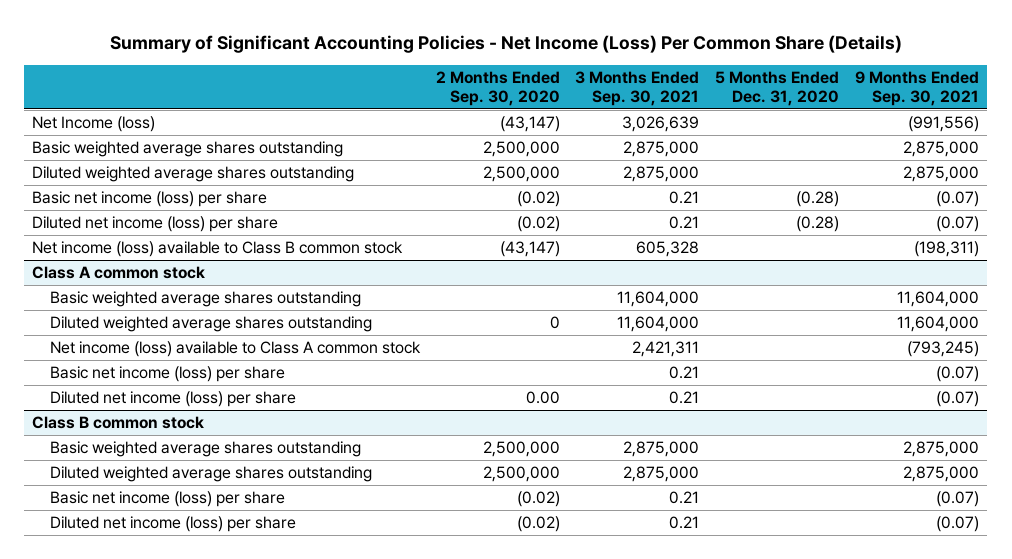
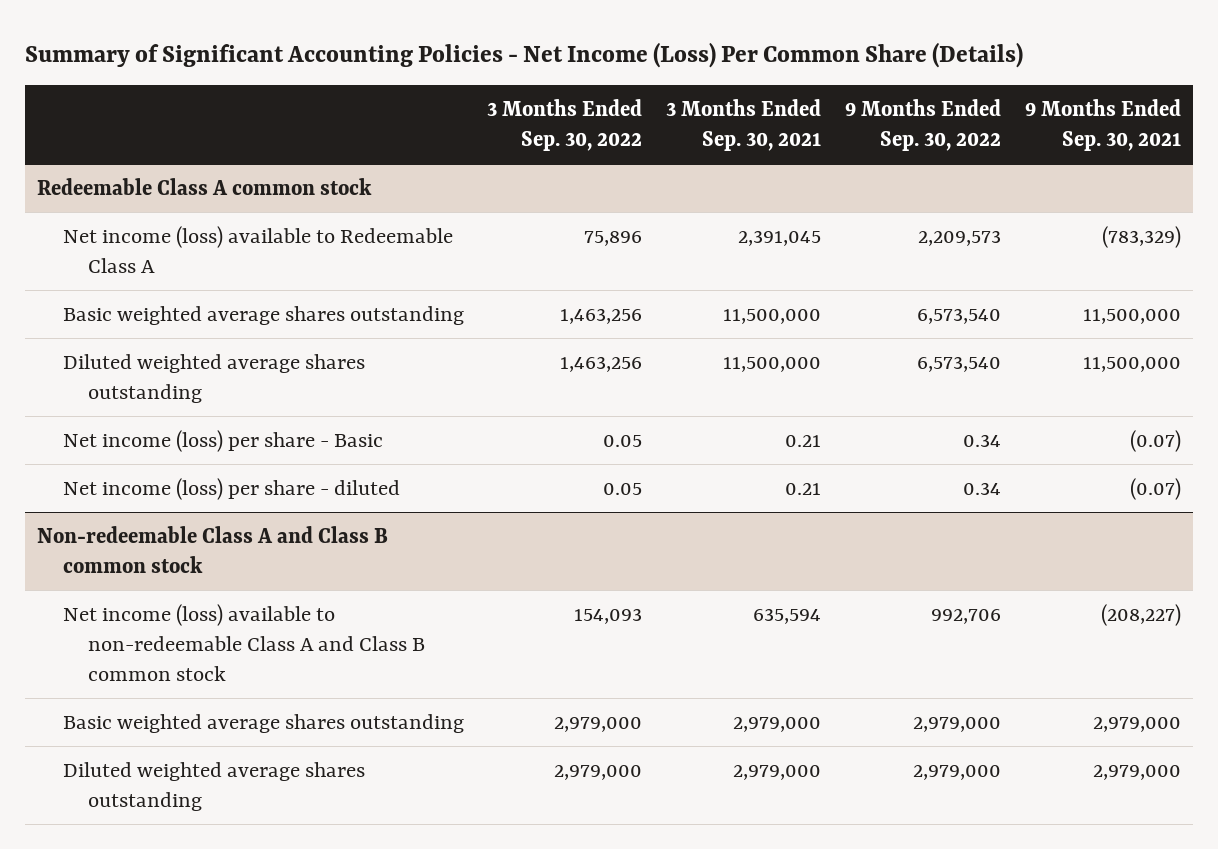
- | 2 Months Ended Sep. 30, 2020 | 3 Months Ended Sep. 30, 2021 | 5 Months Ended Dec. 31, 2020 | 9 Months Ended Sep. 30, 2021
+ | 3 Months Ended Sep. 30, 2022 | 3 Months Ended Sep. 30, 2021 | 9 Months Ended Sep. 30, 2022 | 9 Months Ended Sep. 30, 2021
- Net Income (loss) | (43,147) | 3,026,639 | | (991,556)
- Basic weighted average shares outstanding | 2,500,000 | 2,875,000 | | 2,875,000
- Diluted weighted average shares outstanding | 2,500,000 | 2,875,000 | | 2,875,000
- Basic net income (loss) per share | (0.02) | 0.21 | (0.28) | (0.07)
- Diluted net income (loss) per share | (0.02) | 0.21 | (0.28) | (0.07)
- Net income (loss) available to Class B common stock | (43,147) | 605,328 | | (198,311)
- Class A common stock
- Basic weighted average shares outstanding | | 11,604,000 | | 11,604,000
- Diluted weighted average shares outstanding | 0 | 11,604,000 | | 11,604,000
- Net income (loss) available to Class A common stock | | 2,421,311 | | (793,245)
- Basic net income (loss) per share | | 0.21 | | (0.07)
- Diluted net income (loss) per share | 0.00 | 0.21 | | (0.07)
- Class B common stock
- Basic weighted average shares outstanding | 2,500,000 | 2,875,000 | | 2,875,000
- Diluted weighted average shares outstanding | 2,500,000 | 2,875,000 | | 2,875,000
- Basic net income (loss) per share | (0.02) | 0.21 | | (0.07)
- Diluted net income (loss) per share | (0.02) | 0.21 | | (0.07)
+ Redeemable Class A common stock
+ Net income (loss) available to Redeemable Class A | 75,896 | 2,391,045 | 2,209,573 | (783,329)
+ Basic weighted average shares outstanding | 1,463,256 | 11,500,000 | 6,573,540 | 11,500,000
+ Diluted weighted average shares outstanding | 1,463,256 | 11,500,000 | 6,573,540 | 11,500,000
+ Net income (loss) per share - Basic | 0.05 | 0.21 | 0.34 | (0.07)
+ Net income (loss) per share - diluted | 0.05 | 0.21 | 0.34 | (0.07)
+ Non-redeemable Class A and Class B common stock
+ Net income (loss) available to non-redeemable Class A and Class B common stock | 154,093 | 635,594 | 992,706 | (208,227)
+ Basic weighted average shares outstanding | 2,979,000 | 2,979,000 | 2,979,000 | 2,979,000
+ Diluted weighted average shares outstanding | 2,979,000 | 2,979,000 | 2,979,000 | 2,979,000

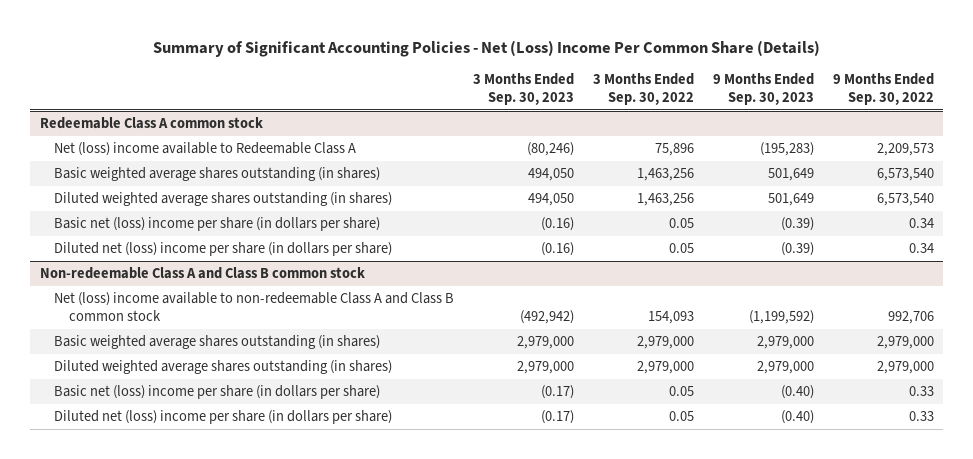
- Summary of Significant Accounting Policies - Net Income (Loss) Per Common Share (Details)
+ Summary of Significant Accounting Policies - Net (Loss) Income Per Common Share (Details)
- | 3 Months Ended Sep. 30, 2022 | 3 Months Ended Sep. 30, 2021 | 9 Months Ended Sep. 30, 2022 | 9 Months Ended Sep. 30, 2021
+ | 3 Months Ended Sep. 30, 2023 | 3 Months Ended Sep. 30, 2022 | 9 Months Ended Sep. 30, 2023 | 9 Months Ended Sep. 30, 2022
@ Redeemable Class A common stock
- Net income (loss) available to Redeemable Class A | 75,896 | 2,391,045 | 2,209,573 | (783,329)
- Basic weighted average shares outstanding | 1,463,256 | 11,500,000 | 6,573,540 | 11,500,000
- Diluted weighted average shares outstanding | 1,463,256 | 11,500,000 | 6,573,540 | 11,500,000
- Net income (loss) per share - Basic | 0.05 | 0.21 | 0.34 | (0.07)
- Net income (loss) per share - diluted | 0.05 | 0.21 | 0.34 | (0.07)
+ Net (loss) income available to Redeemable Class A | (80,246) | 75,896 | (195,283) | 2,209,573
+ Basic weighted average shares outstanding (in shares) | 494,050 | 1,463,256 | 501,649 | 6,573,540
+ Diluted weighted average shares outstanding (in shares) | 494,050 | 1,463,256 | 501,649 | 6,573,540
+ Basic net (loss) income per share (in dollars per share) | (0.16) | 0.05 | (0.39) | 0.34
+ Diluted net (loss) income per share (in dollars per share) | (0.16) | 0.05 | (0.39) | 0.34
@ Non-redeemable Class A and Class B common stock
- Net income (loss) available to non-redeemable Class A and Class B common stock | 154,093 | 635,594 | 992,706 | (208,227)
- Basic weighted average shares outstanding | 2,979,000 | 2,979,000 | 2,979,000 | 2,979,000
- Diluted weighted average shares outstanding | 2,979,000 | 2,979,000 | 2,979,000 | 2,979,000
+ Net (loss) income available to non-redeemable Class A and Class B common stock | (492,942) | 154,093 | (1,199,592) | 992,706
+ Basic weighted average shares outstanding (in shares) | 2,979,000 | 2,979,000 | 2,979,000 | 2,979,000
+ Diluted weighted average shares outstanding (in shares) | 2,979,000 | 2,979,000 | 2,979,000 | 2,979,000
+ Basic net (loss) income per share (in dollars per share) | (0.17) | 0.05 | (0.40) | 0.33
+ Diluted net (loss) income per share (in dollars per share) | (0.17) | 0.05 | (0.40) | 0.33

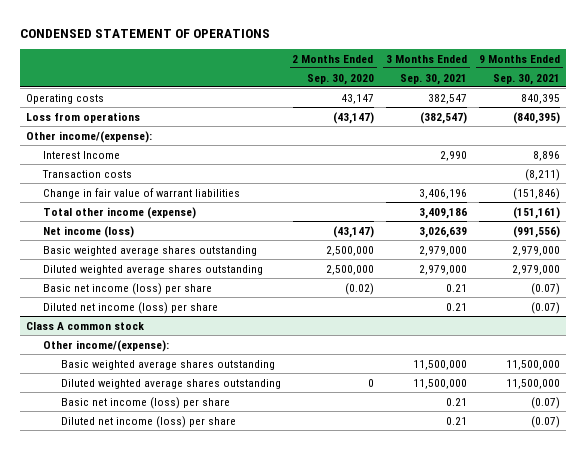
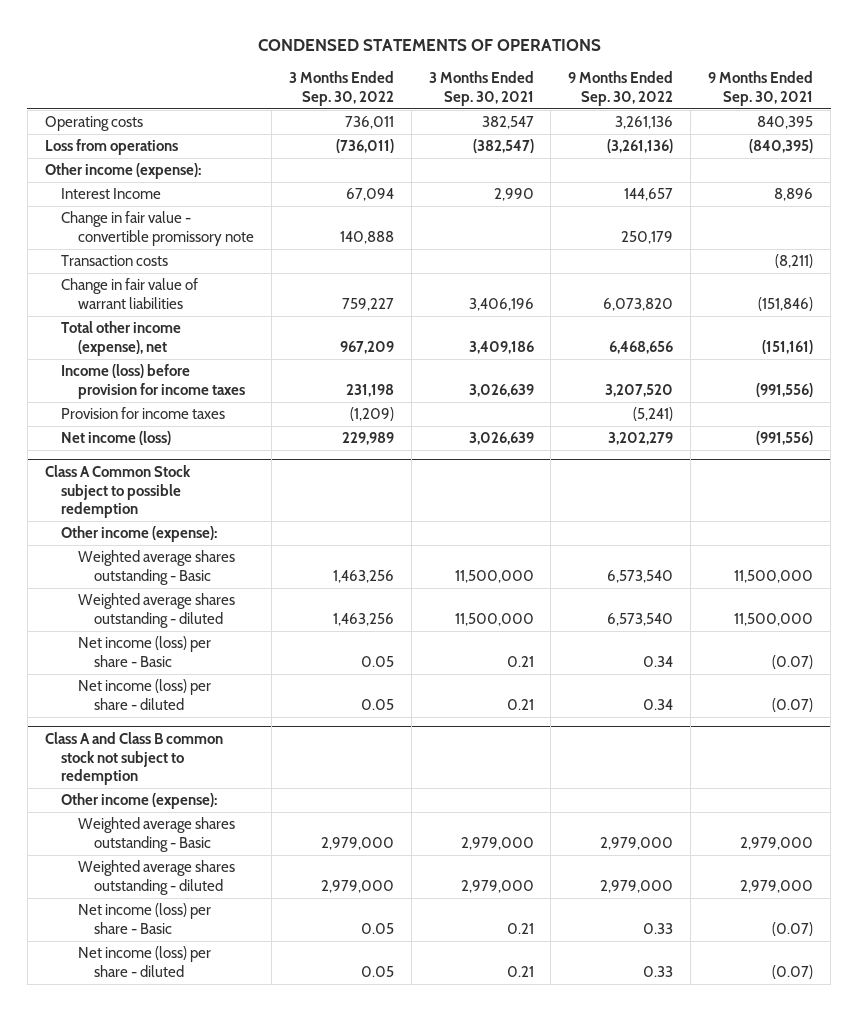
- CONDENSED STATEMENT OF OPERATIONS
+ CONDENSED STATEMENTS OF OPERATIONS
- | 2 Months Ended Sep. 30, 2020 | 3 Months Ended Sep. 30, 2021 | 9 Months Ended Sep. 30, 2021
+ | 3 Months Ended Sep. 30, 2022 | 3 Months Ended Sep. 30, 2021 | 9 Months Ended Sep. 30, 2022 | 9 Months Ended Sep. 30, 2021
- Other income/(expense):
+ Other income (expense):
+ Change in fair value - convertible promissory note | 140,888 | | 250,179 |
- Total other income (expense) | | 3,409,186 | (151,161)
+ Total other income (expense), net | 967,209 | 3,409,186 | 6,468,656 | (151,161)
+ Income (loss) before provision for income taxes | 231,198 | 3,026,639 | 3,207,520 | (991,556)
+ Provision for income taxes | (1,209) | | (5,241) |
- Basic weighted average shares outstanding | 2,500,000 | 2,979,000 | 2,979,000
- Diluted weighted average shares outstanding | 2,500,000 | 2,979,000 | 2,979,000
- Basic net income (loss) per share | (0.02) | 0.21 | (0.07)
- Diluted net income (loss) per share | | 0.21 | (0.07)
- Class A common stock
- Other income/(expense):
- Basic weighted average shares outstanding | | 11,500,000 | 11,500,000
- Diluted weighted average shares outstanding | 0 | 11,500,000 | 11,500,000
- Basic net income (loss) per share | | 0.21 | (0.07)
- Diluted net income (loss) per share | | 0.21 | (0.07)
+ Class A Common Stock subject to possible redemption
+ Other income (expense):
+ Weighted average shares outstanding - Basic | 1,463,256 | 11,500,000 | 6,573,540 | 11,500,000
+ Weighted average shares outstanding - diluted | 1,463,256 | 11,500,000 | 6,573,540 | 11,500,000
+ Net income (loss) per share - Basic | 0.05 | 0.21 | 0.34 | (0.07)
+ Net income (loss) per share - diluted | 0.05 | 0.21 | 0.34 | (0.07)
+ Class A and Class B common stock not subject to redemption
+ Other income (expense):
+ Weighted average shares outstanding - Basic | 2,979,000 | 2,979,000 | 2,979,000 | 2,979,000
+ Weighted average shares outstanding - diluted | 2,979,000 | 2,979,000 | 2,979,000 | 2,979,000
+ Net income (loss) per share - Basic | 0.05 | 0.21 | 0.33 | (0.07)
+ Net income (loss) per share - diluted | 0.05 | 0.21 | 0.33 | (0.07)

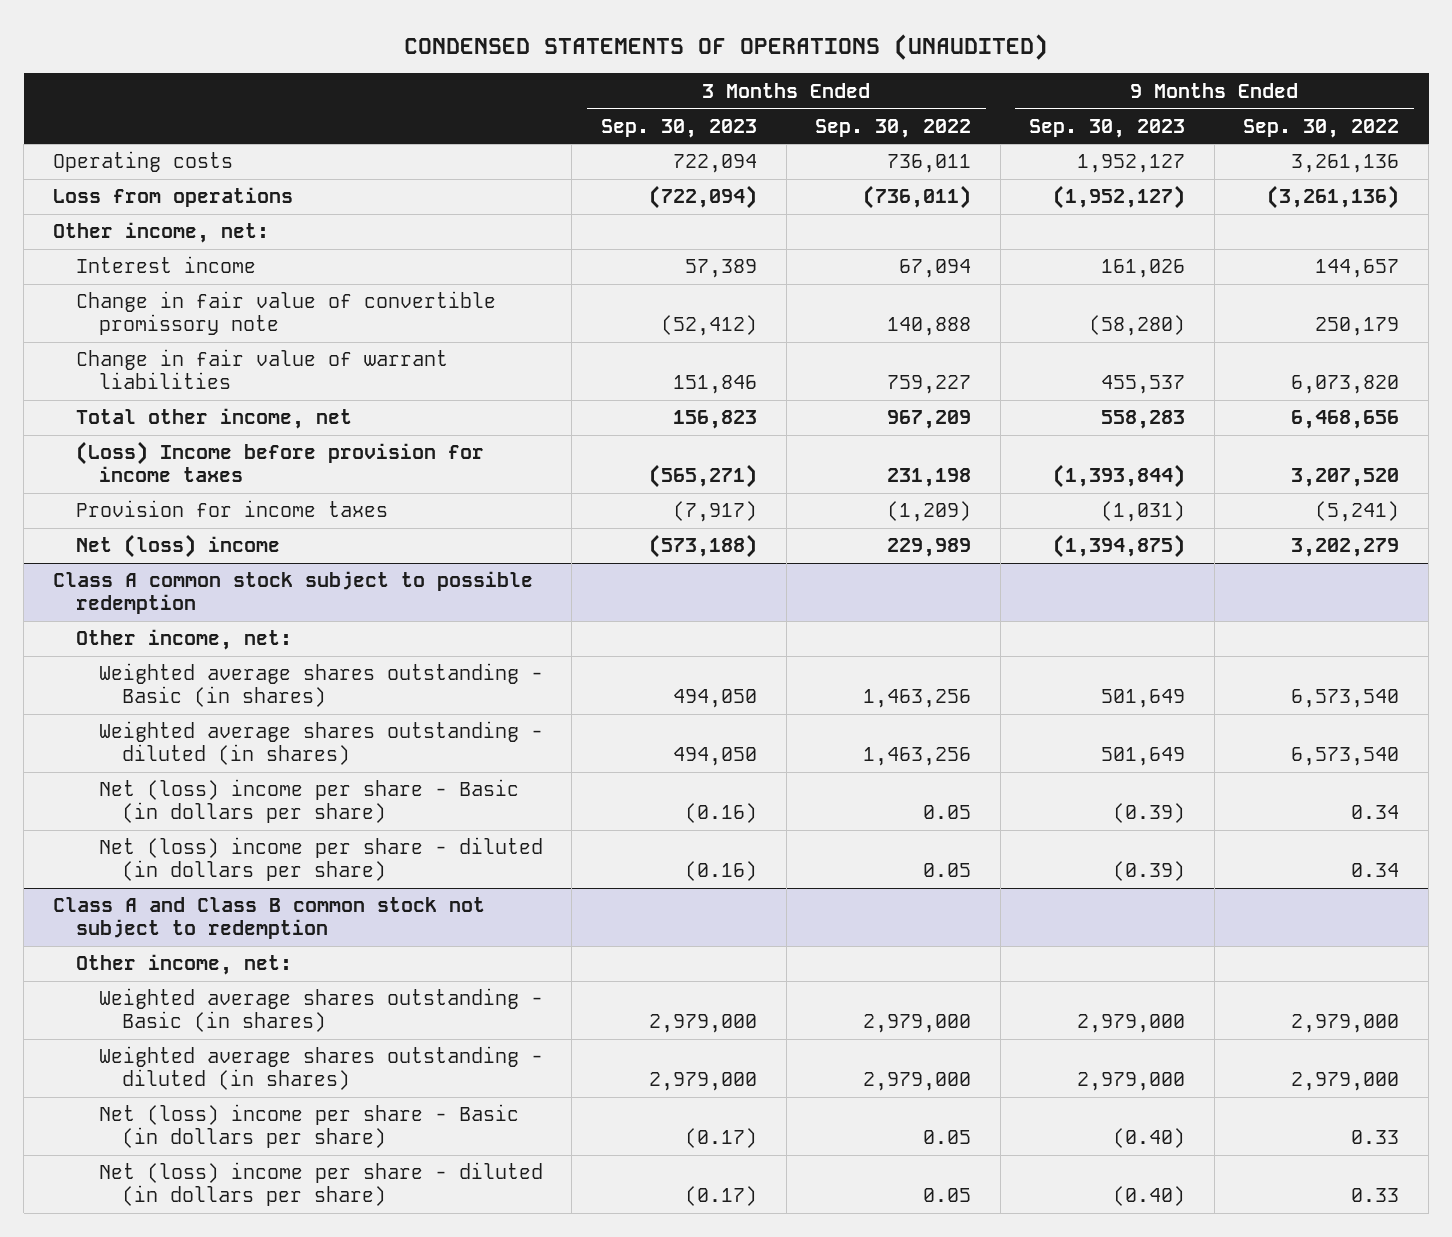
- CONDENSED STATEMENTS OF OPERATIONS
+ CONDENSED STATEMENTS OF OPERATIONS (UNAUDITED)
- | 3 Months Ended Sep. 30, 2022 | 3 Months Ended Sep. 30, 2021 | 9 Months Ended Sep. 30, 2022 | 9 Months Ended Sep. 30, 2021
+ | 3 Months Ended Sep. 30, 2023 | 3 Months Ended Sep. 30, 2022 | 9 Months Ended Sep. 30, 2023 | 9 Months Ended Sep. 30, 2022
- Other income (expense):
- Interest Income | 67,094 | 2,990 | 144,657 | 8,896
- Change in fair value - convertible promissory note | 140,888 | | 250,179 |
- Transaction costs | | | | (8,211)
+ Other income, net:
+ Interest income | 57,389 | 67,094 | 161,026 | 144,657
+ Change in fair value of convertible promissory note | (52,412) | 140,888 | (58,280) | 250,179
- Total other income (expense), net | 967,209 | 3,409,186 | 6,468,656 | (151,161)
- Income (loss) before provision for income taxes | 231,198 | 3,026,639 | 3,207,520 | (991,556)
+ Total other income, net | 156,823 | 967,209 | 558,283 | 6,468,656
+ (Loss) Income before provision for income taxes | (565,271) | 231,198 | (1,393,844) | 3,207,520
- Net income (loss) | 229,989 | 3,026,639 | 3,202,279 | (991,556)
- Class A Common Stock subject to possible redemption
- Other income (expense):
- Weighted average shares outstanding - Basic | 1,463,256 | 11,500,000 | 6,573,540 | 11,500,000
- Weighted average shares outstanding - diluted | 1,463,256 | 11,500,000 | 6,573,540 | 11,500,000
- Net income (loss) per share - Basic | 0.05 | 0.21 | 0.34 | (0.07)
- Net income (loss) per share - diluted | 0.05 | 0.21 | 0.34 | (0.07)
+ Net (loss) income | (573,188) | 229,989 | (1,394,875) | 3,202,279
+ Class A common stock subject to possible redemption
+ Other income, net:
+ Weighted average shares outstanding - Basic (in shares) | 494,050 | 1,463,256 | 501,649 | 6,573,540
+ Weighted average shares outstanding - diluted (in shares) | 494,050 | 1,463,256 | 501,649 | 6,573,540
+ Net (loss) income per share - Basic (in dollars per share) | (0.16) | 0.05 | (0.39) | 0.34
+ Net (loss) income per share - diluted (in dollars per share) | (0.16) | 0.05 | (0.39) | 0.34
@ Class A and Class B common stock not subject to redemption
- Other income (expense):
- Weighted average shares outstanding - Basic | 2,979,000 | 2,979,000 | 2,979,000 | 2,979,000
- Weighted average shares outstanding - diluted | 2,979,000 | 2,979,000 | 2,979,000 | 2,979,000
- Net income (loss) per share - Basic | 0.05 | 0.21 | 0.33 | (0.07)
- Net income (loss) per share - diluted | 0.05 | 0.21 | 0.33 | (0.07)
+ Other income, net:
+ Weighted average shares outstanding - Basic (in shares) | 2,979,000 | 2,979,000 | 2,979,000 | 2,979,000
+ Weighted average shares outstanding - diluted (in shares) | 2,979,000 | 2,979,000 | 2,979,000 | 2,979,000
+ Net (loss) income per share - Basic (in dollars per share) | (0.17) | 0.05 | (0.40) | 0.33
+ Net (loss) income per share - diluted (in dollars per share) | (0.17) | 0.05 | (0.40) | 0.33

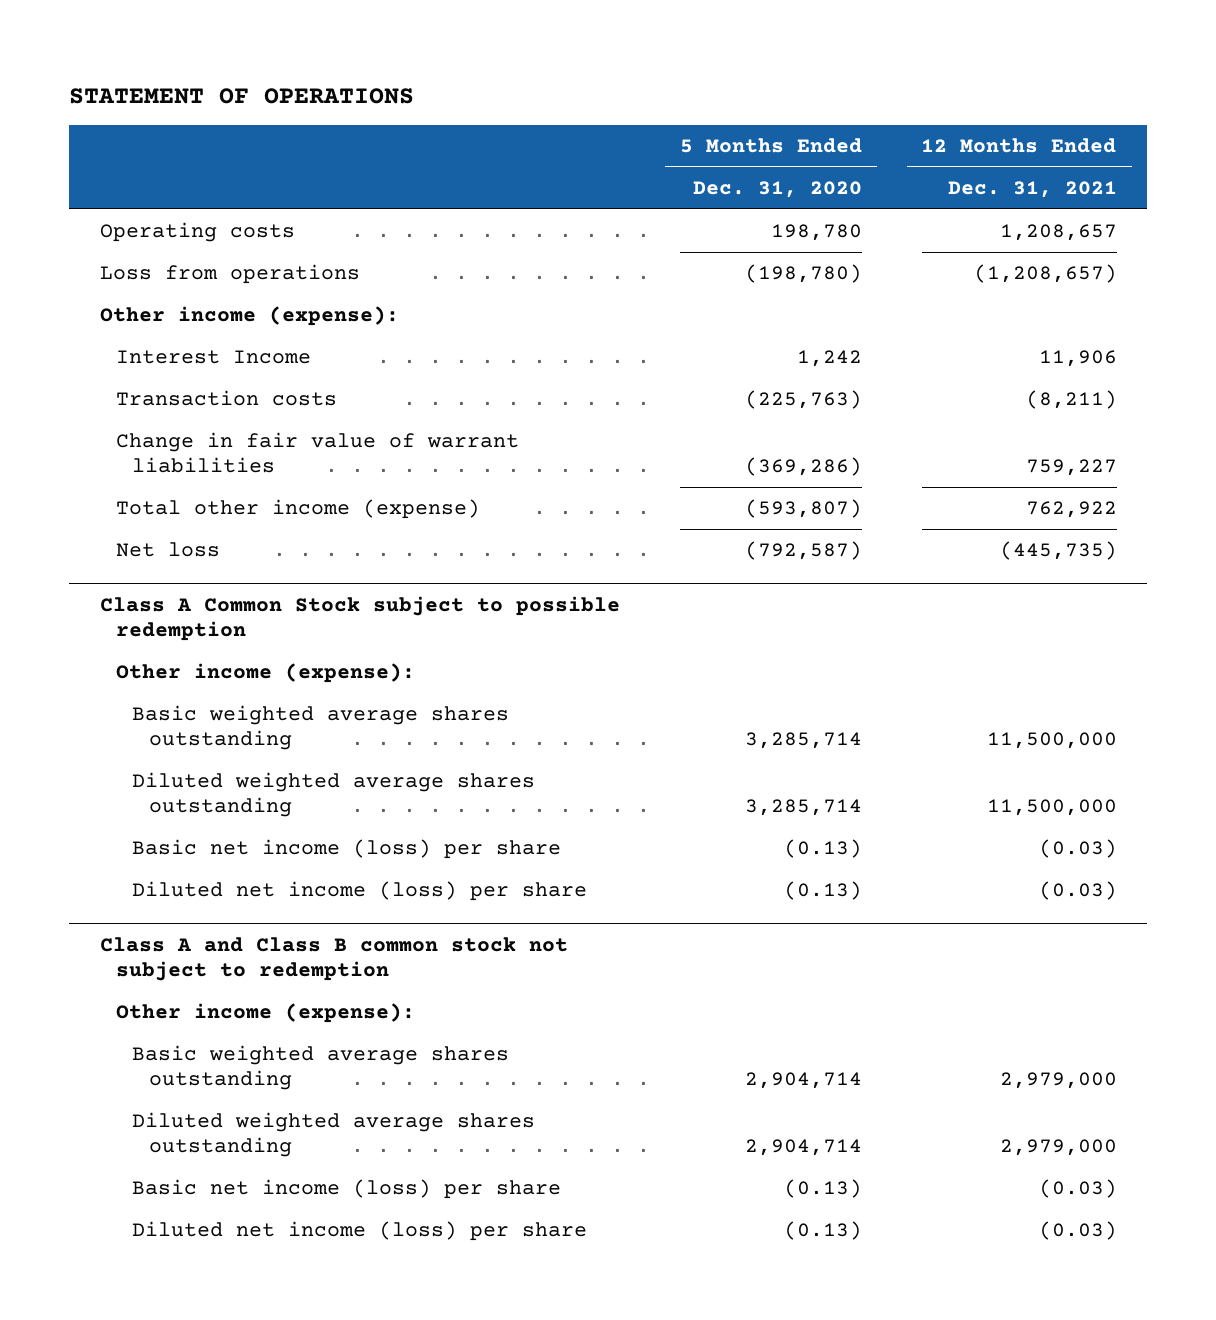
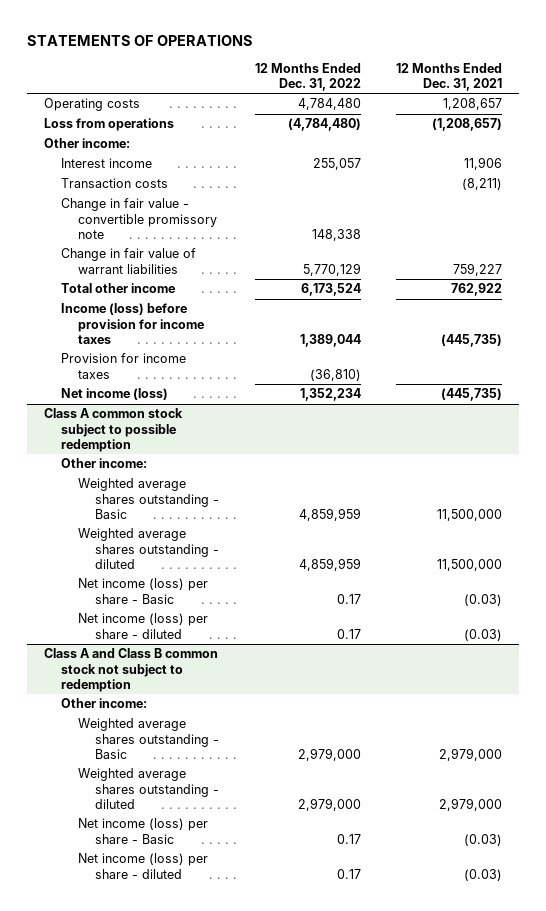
- STATEMENT OF OPERATIONS
+ STATEMENTS OF OPERATIONS
- | 5 Months Ended Dec. 31, 2020 | 12 Months Ended Dec. 31, 2021
+ | 12 Months Ended Dec. 31, 2022 | 12 Months Ended Dec. 31, 2021
- Other income (expense):
- Interest Income | 1,242 | 11,906
+ Other income:
+ Interest income | 255,057 | 11,906
+ Change in fair value - convertible promissory note | 148,338 |
- Total other income (expense) | (593,807) | 762,922
- Net loss | (792,587) | (445,735)
- Class A Common Stock subject to possible redemption
- Other income (expense):
- Basic weighted average shares outstanding | 3,285,714 | 11,500,000
- Diluted weighted average shares outstanding | 3,285,714 | 11,500,000
- Basic net income (loss) per share | (0.13) | (0.03)
- Diluted net income (loss) per share | (0.13) | (0.03)
+ Total other income | 6,173,524 | 762,922
+ Income (loss) before provision for income taxes | 1,389,044 | (445,735)
+ Provision for income taxes | (36,810) |
+ Net income (loss) | 1,352,234 | (445,735)
+ Class A common stock subject to possible redemption
+ Other income:
+ Weighted average shares outstanding - Basic | 4,859,959 | 11,500,000
+ Weighted average shares outstanding - diluted | 4,859,959 | 11,500,000
+ Net income (loss) per share - Basic | 0.17 | (0.03)
+ Net income (loss) per share - diluted | 0.17 | (0.03)
@ Class A and Class B common stock not subject to redemption
- Other income (expense):
- Basic weighted average shares outstanding | 2,904,714 | 2,979,000
- Diluted weighted average shares outstanding | 2,904,714 | 2,979,000
- Basic net income (loss) per share | (0.13) | (0.03)
- Diluted net income (loss) per share | (0.13) | (0.03)
+ Other income:
+ Weighted average shares outstanding - Basic | 2,979,000 | 2,979,000
+ Weighted average shares outstanding - diluted | 2,979,000 | 2,979,000
+ Net income (loss) per share - Basic | 0.17 | (0.03)
+ Net income (loss) per share - diluted | 0.17 | (0.03)

